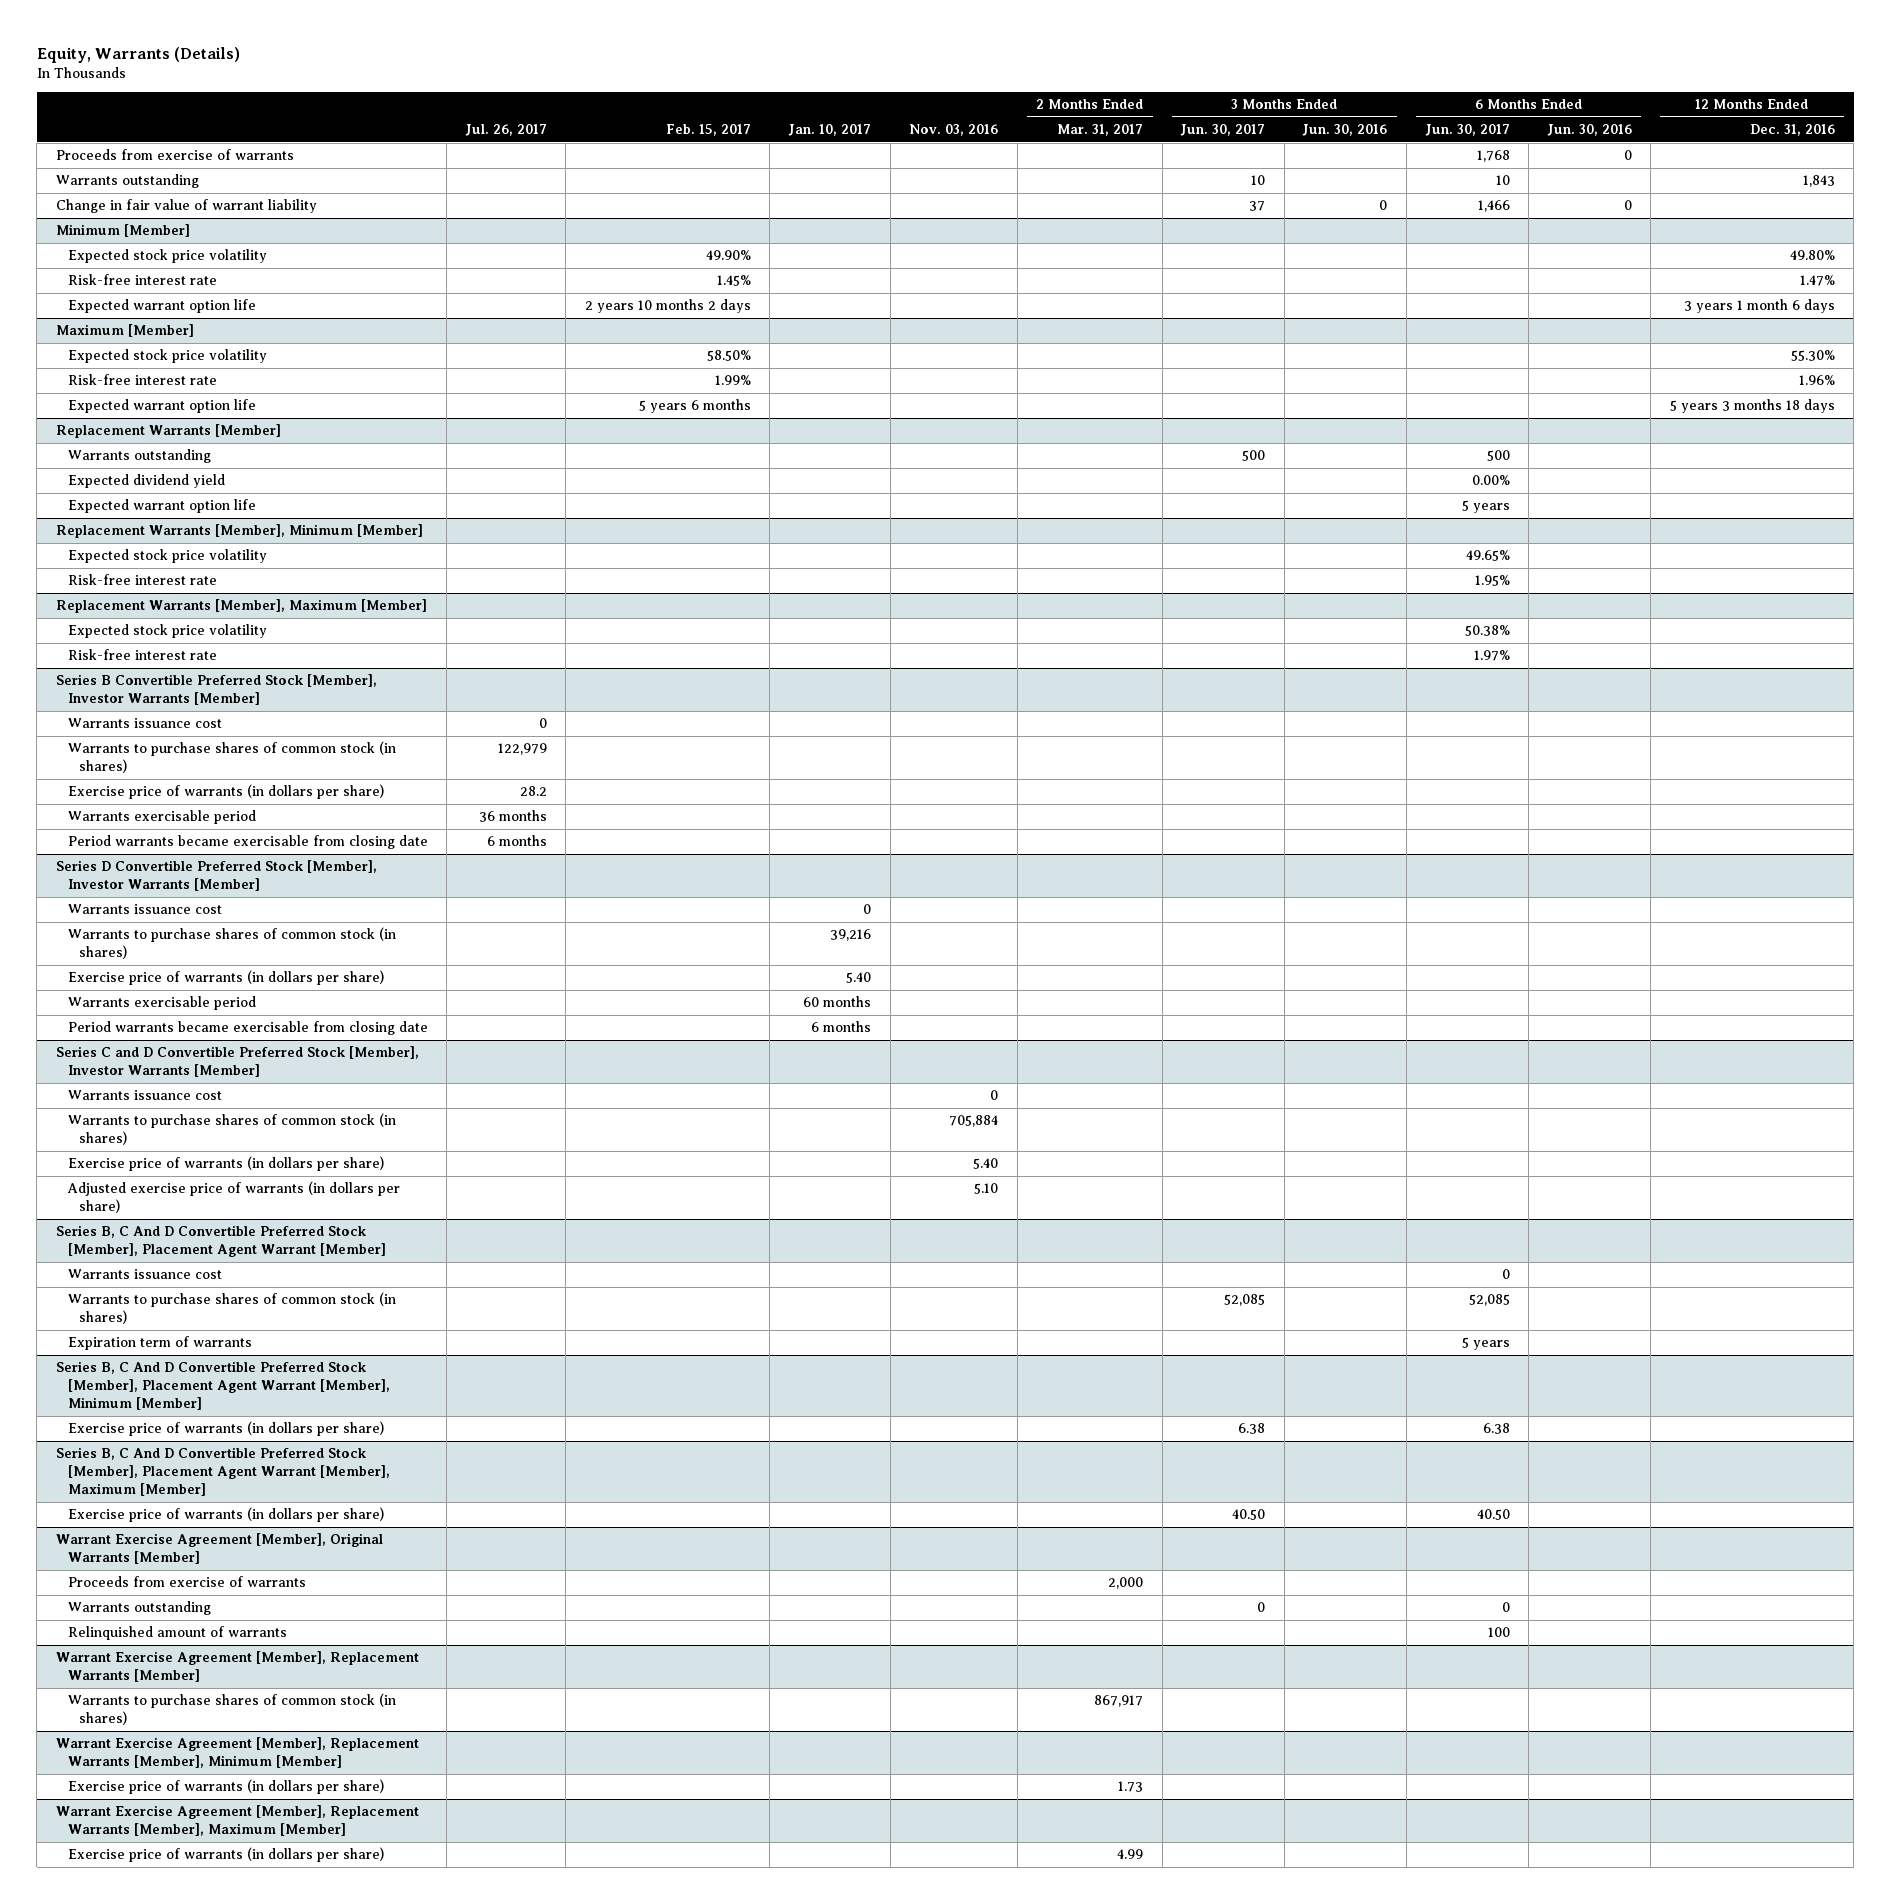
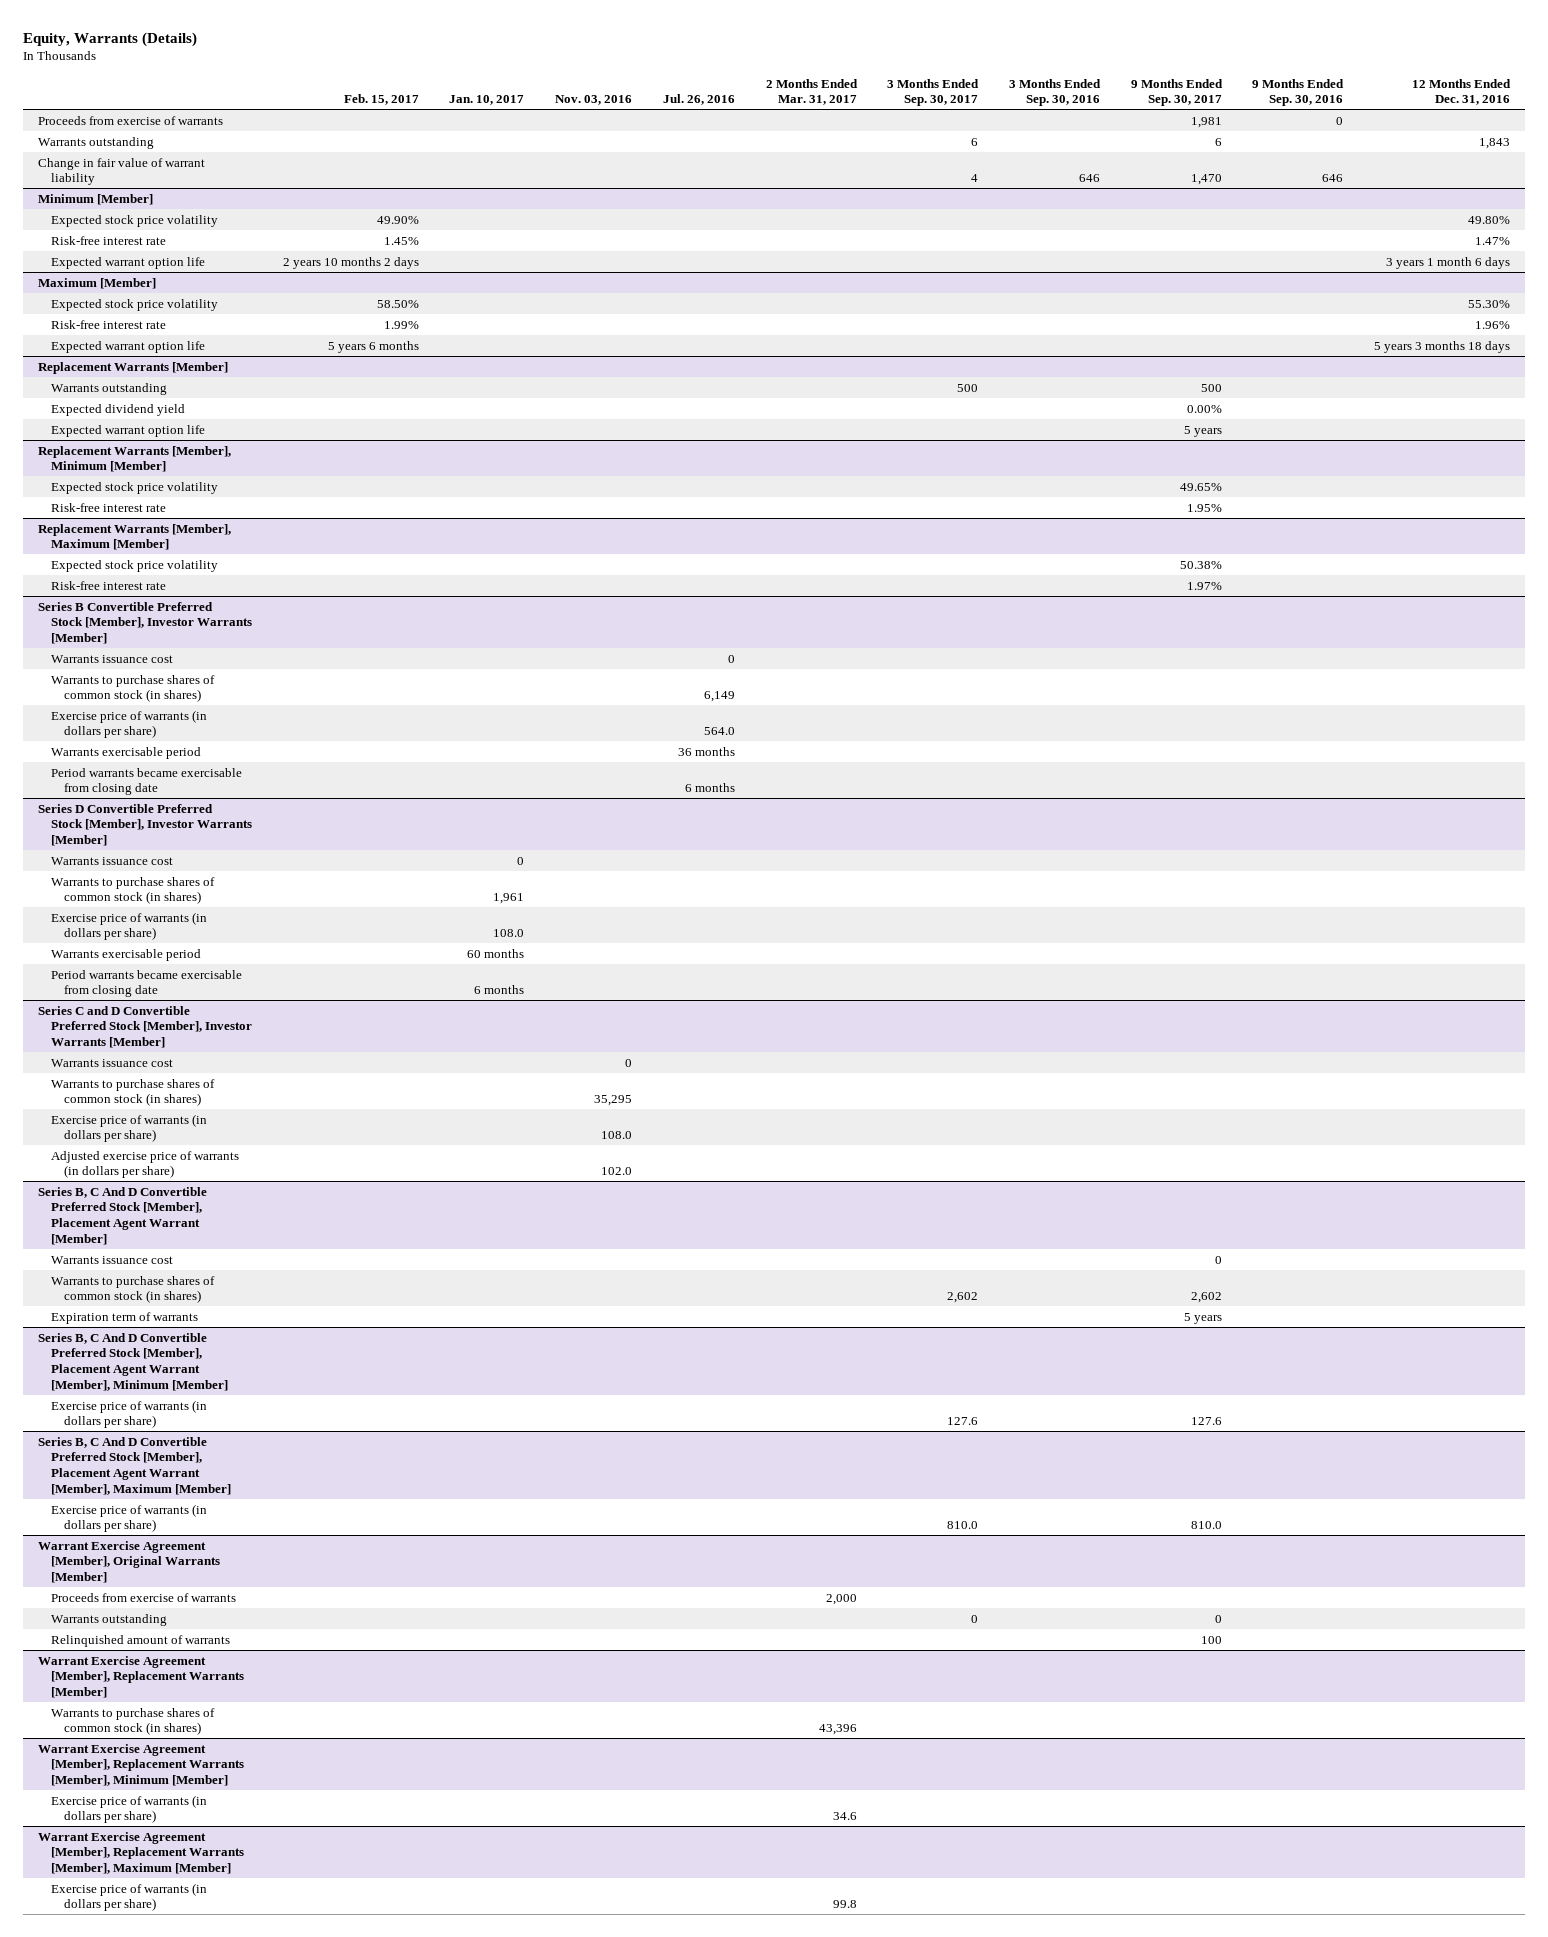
- | Jul. 26, 2017 | Feb. 15, 2017 | Jan. 10, 2017 | Nov. 03, 2016 | 2 Months Ended Mar. 31, 2017 | 3 Months Ended Jun. 30, 2017 | 3 Months Ended Jun. 30, 2016 | 6 Months Ended Jun. 30, 2017 | 6 Months Ended Jun. 30, 2016 | 12 Months Ended Dec. 31, 2016
+ | Feb. 15, 2017 | Jan. 10, 2017 | Nov. 03, 2016 | Jul. 26, 2016 | 2 Months Ended Mar. 31, 2017 | 3 Months Ended Sep. 30, 2017 | 3 Months Ended Sep. 30, 2016 | 9 Months Ended Sep. 30, 2017 | 9 Months Ended Sep. 30, 2016 | 12 Months Ended Dec. 31, 2016
@ Series D Convertible Preferred Stock [Member], Investor Warrants [Member]
- Warrants to purchase shares of common stock (in shares) | | | 39,216 | | | | | | |
- Exercise price of warrants (in dollars per share) | | | 5.40 | | | | | | |
+ Warrants to purchase shares of common stock (in shares) | | 1,961 | | | | | | | |
+ Exercise price of warrants (in dollars per share) | | 108.0 | | | | | | | |
@ Series C and D Convertible Preferred Stock [Member], Investor Warrants [Member]
- Warrants to purchase shares of common stock (in shares) | | | | 705,884 | | | | | |
- Exercise price of warrants (in dollars per share) | | | | 5.40 | | | | | |
- Adjusted exercise price of warrants (in dollars per share) | | | | 5.10 | | | | | |
+ Warrants to purchase shares of common stock (in shares) | | | 35,295 | | | | | | |
+ Exercise price of warrants (in dollars per share) | | | 108.0 | | | | | | |
+ Adjusted exercise price of warrants (in dollars per share) | | | 102.0 | | | | | | |
@ Warrant Exercise Agreement [Member], Replacement Warrants [Member]
- Warrants to purchase shares of common stock (in shares) | | | | | 867,917 | | | | |
+ Warrants to purchase shares of common stock (in shares) | | | | | 43,396 | | | | |
@ Warrant Exercise Agreement [Member], Replacement Warrants [Member], Minimum [Member]
- Exercise price of warrants (in dollars per share) | | | | | 1.73 | | | | |
+ Exercise price of warrants (in dollars per share) | | | | | 34.6 | | | | |
@ Warrant Exercise Agreement [Member], Replacement Warrants [Member], Maximum [Member]
- Exercise price of warrants (in dollars per share) | | | | | 4.99 | | | | |
+ Exercise price of warrants (in dollars per share) | | | | | 99.8 | | | | |

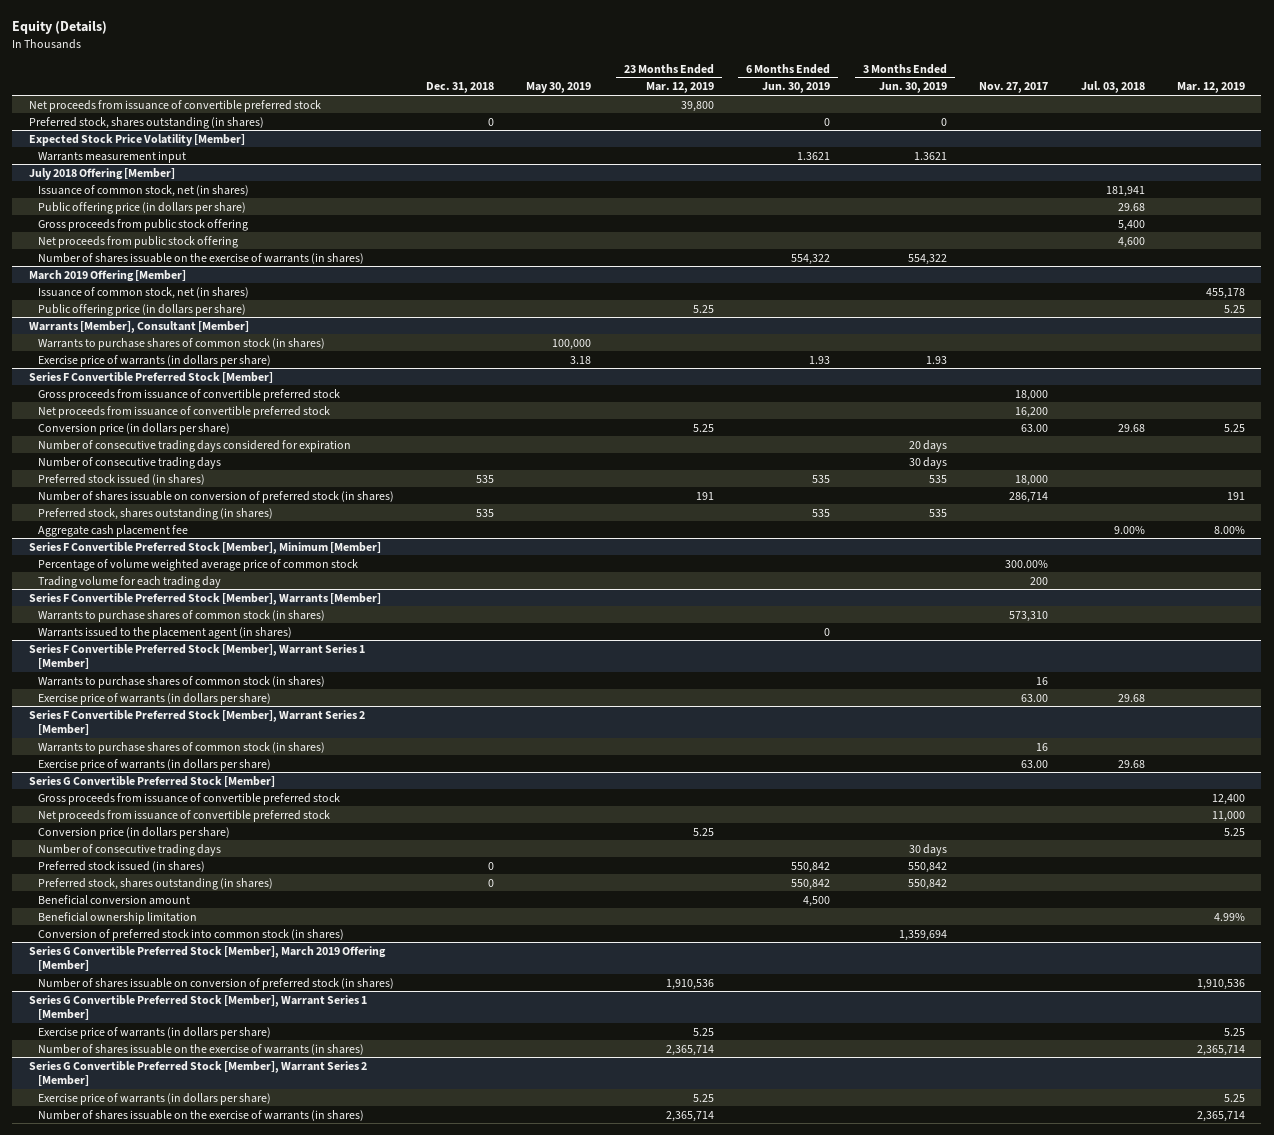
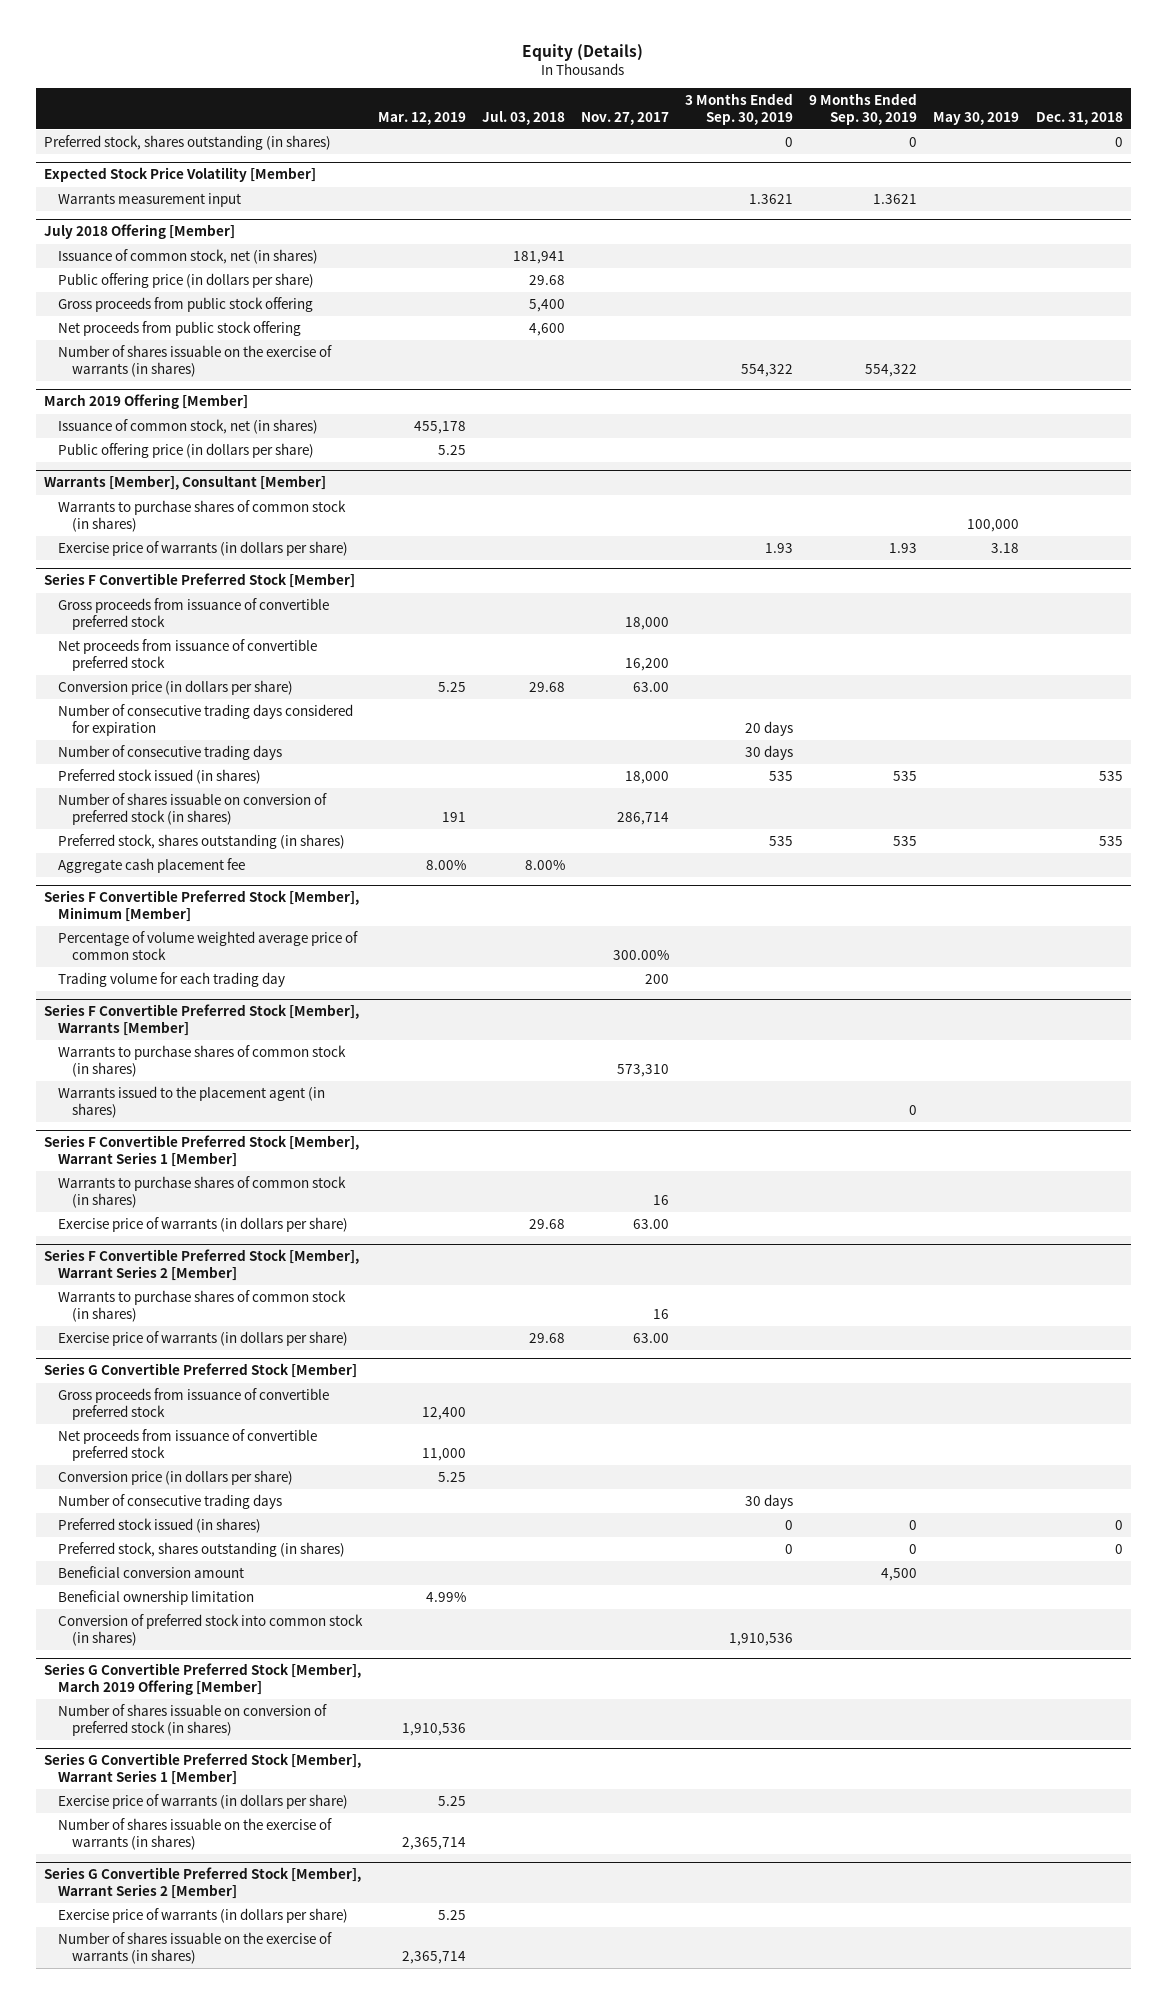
- | Dec. 31, 2018 | May 30, 2019 | 23 Months Ended Mar. 12, 2019 | 6 Months Ended Jun. 30, 2019 | 3 Months Ended Jun. 30, 2019 | Nov. 27, 2017 | Jul. 03, 2018 | Mar. 12, 2019
+ | Mar. 12, 2019 | Jul. 03, 2018 | Nov. 27, 2017 | 3 Months Ended Sep. 30, 2019 | 9 Months Ended Sep. 30, 2019 | May 30, 2019 | Dec. 31, 2018
- Net proceeds from issuance of convertible preferred stock | | | 39,800 | | | | |
@ Series F Convertible Preferred Stock [Member]
- Aggregate cash placement fee | | | | | | | 9.00% | 8.00%
+ Aggregate cash placement fee | 8.00% | 8.00% | | | | |

